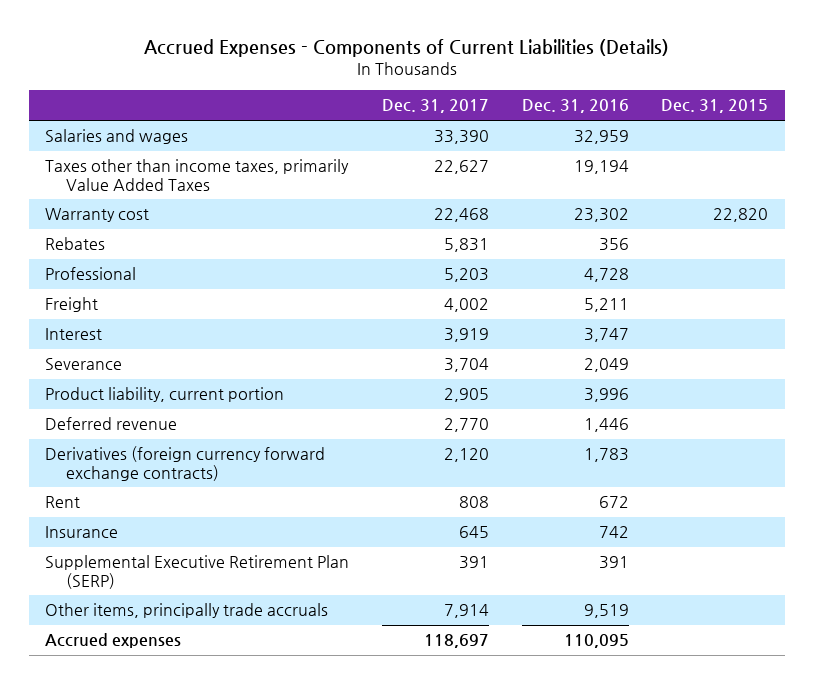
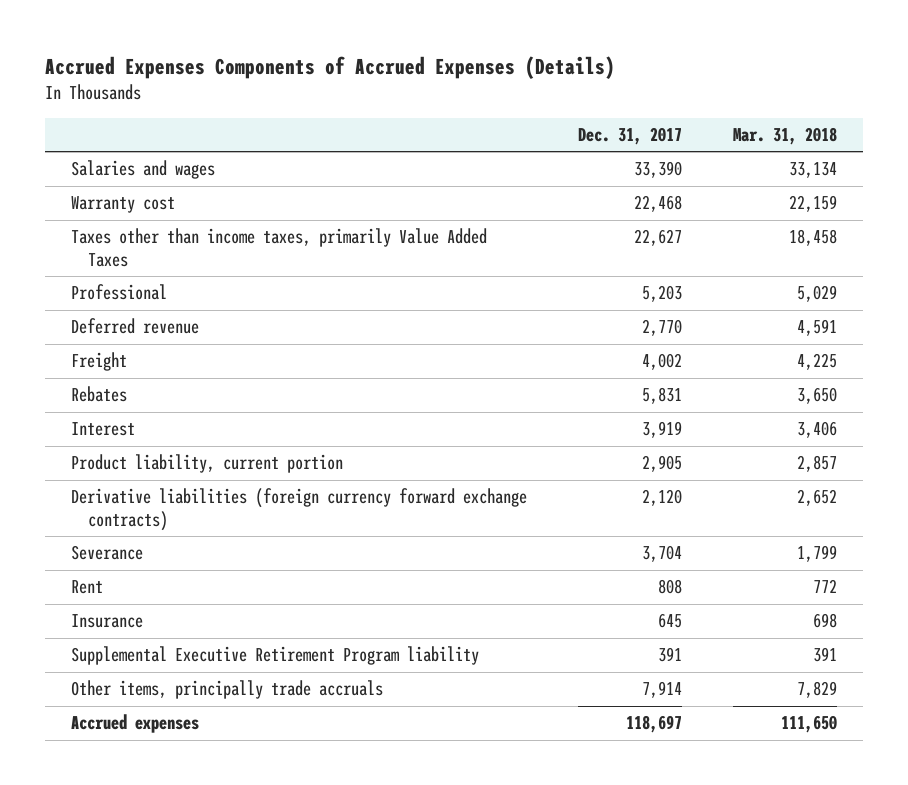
- Accrued Expenses - Components of Current Liabilities (Details)
+ Accrued Expenses Components of Accrued Expenses (Details)
- | Dec. 31, 2017 | Dec. 31, 2016 | Dec. 31, 2015
+ | Dec. 31, 2017 | Mar. 31, 2018
moved down: Taxes other than income taxes, primarily Value Added Taxes | 22,627 | 18,458
moved up: Deferred revenue | 2,770 | 4,591
moved down: Rebates | 5,831 | 3,650
- Derivatives (foreign currency forward exchange contracts) | 2,120 | 1,783 |
+ Derivative liabilities (foreign currency forward exchange contracts) | 2,120 | 2,652
moved down: Severance | 3,704 | 1,799
- Supplemental Executive Retirement Plan (SERP) | 391 | 391 |
+ Supplemental Executive Retirement Program liability | 391 | 391

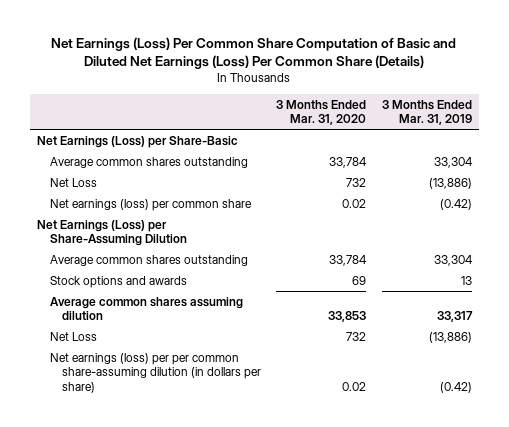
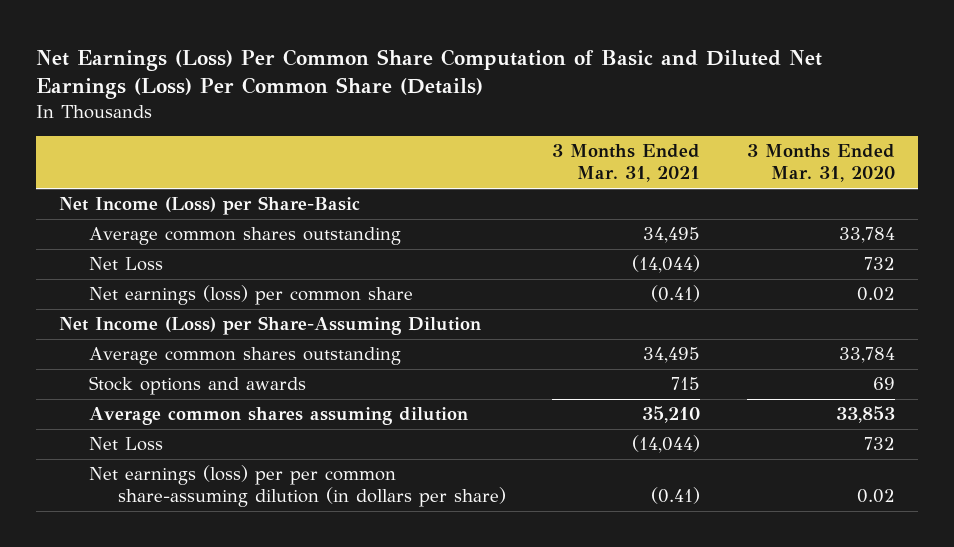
- | 3 Months Ended Mar. 31, 2020 | 3 Months Ended Mar. 31, 2019
+ | 3 Months Ended Mar. 31, 2021 | 3 Months Ended Mar. 31, 2020
- Net Earnings (Loss) per Share-Basic
+ Net Income (Loss) per Share-Basic
- Net Earnings (Loss) per Share-Assuming Dilution
+ Net Income (Loss) per Share-Assuming Dilution

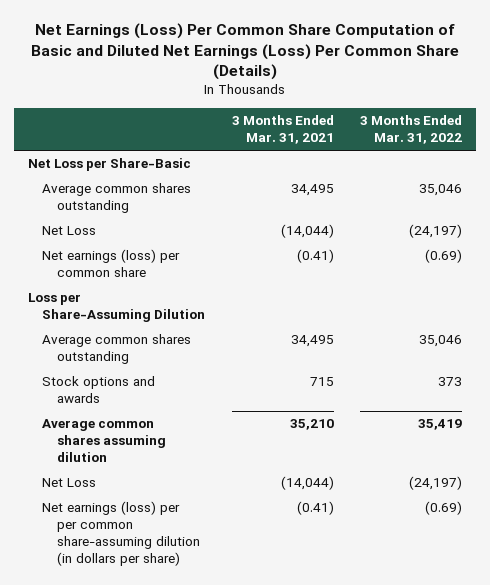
- | 3 Months Ended Mar. 31, 2021 | 3 Months Ended Mar. 31, 2020
+ | 3 Months Ended Mar. 31, 2021 | 3 Months Ended Mar. 31, 2022
- Net Income (Loss) per Share-Basic
+ Net Loss per Share-Basic
- Net Income (Loss) per Share-Assuming Dilution
+ Loss per Share-Assuming Dilution

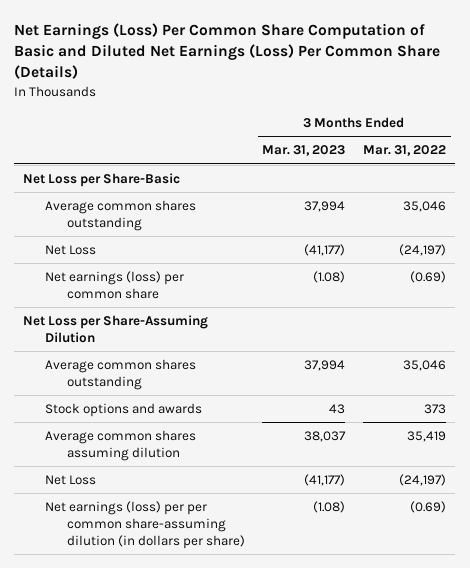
- | 3 Months Ended Mar. 31, 2021 | 3 Months Ended Mar. 31, 2022
+ | 3 Months Ended Mar. 31, 2023 | 3 Months Ended Mar. 31, 2022
- Loss per Share-Assuming Dilution
+ Net Loss per Share-Assuming Dilution

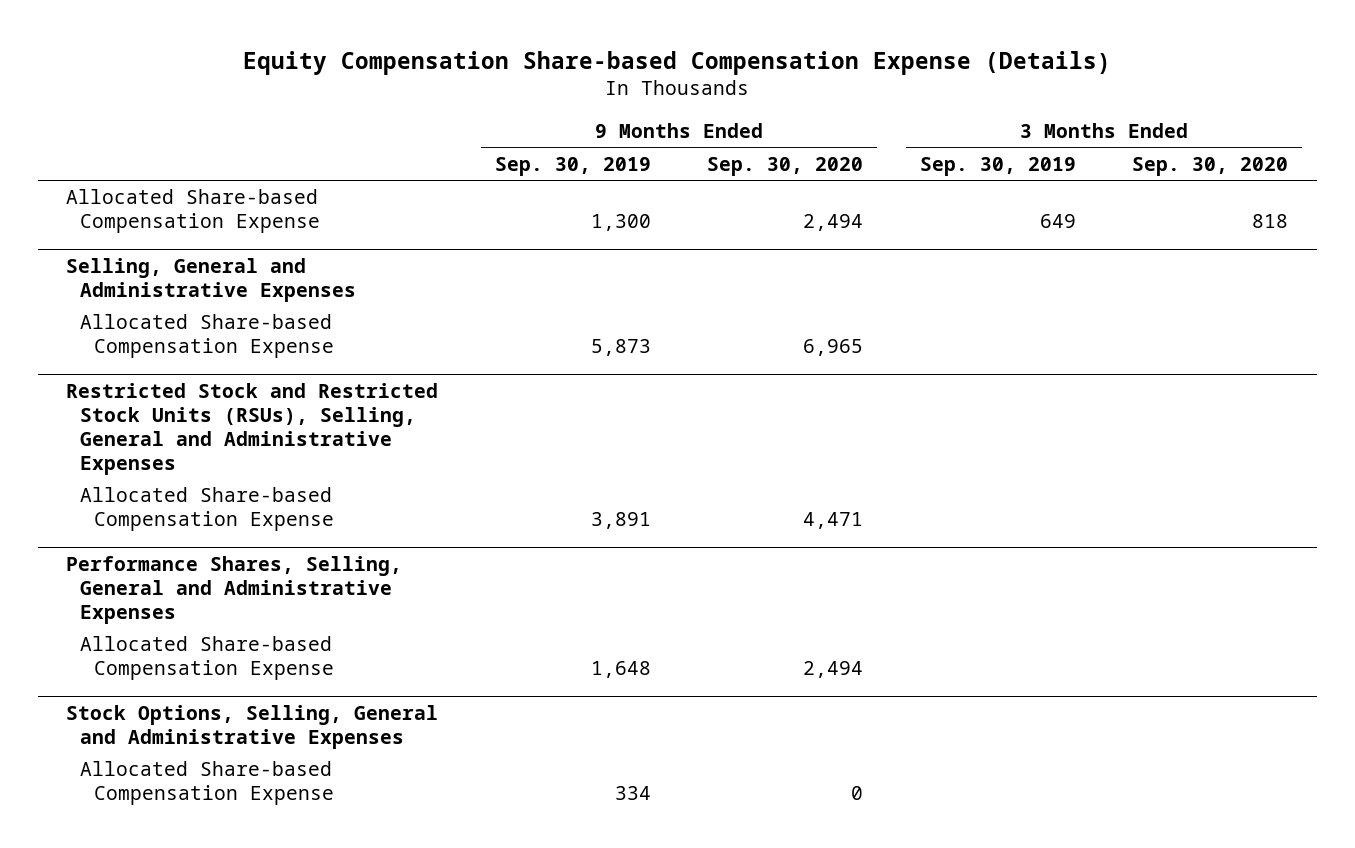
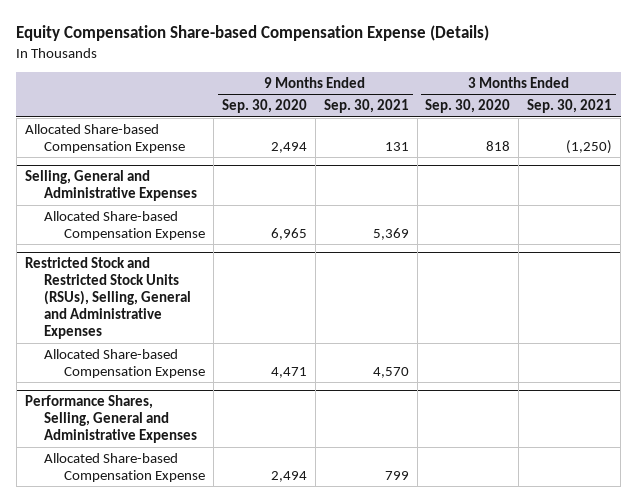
- | 9 Months Ended Sep. 30, 2019 | 9 Months Ended Sep. 30, 2020 | 3 Months Ended Sep. 30, 2019 | 3 Months Ended Sep. 30, 2020
+ | 9 Months Ended Sep. 30, 2020 | 9 Months Ended Sep. 30, 2021 | 3 Months Ended Sep. 30, 2020 | 3 Months Ended Sep. 30, 2021
- Stock Options, Selling, General and Administrative Expenses
- Allocated Share-based Compensation Expense | 334 | 0 | |

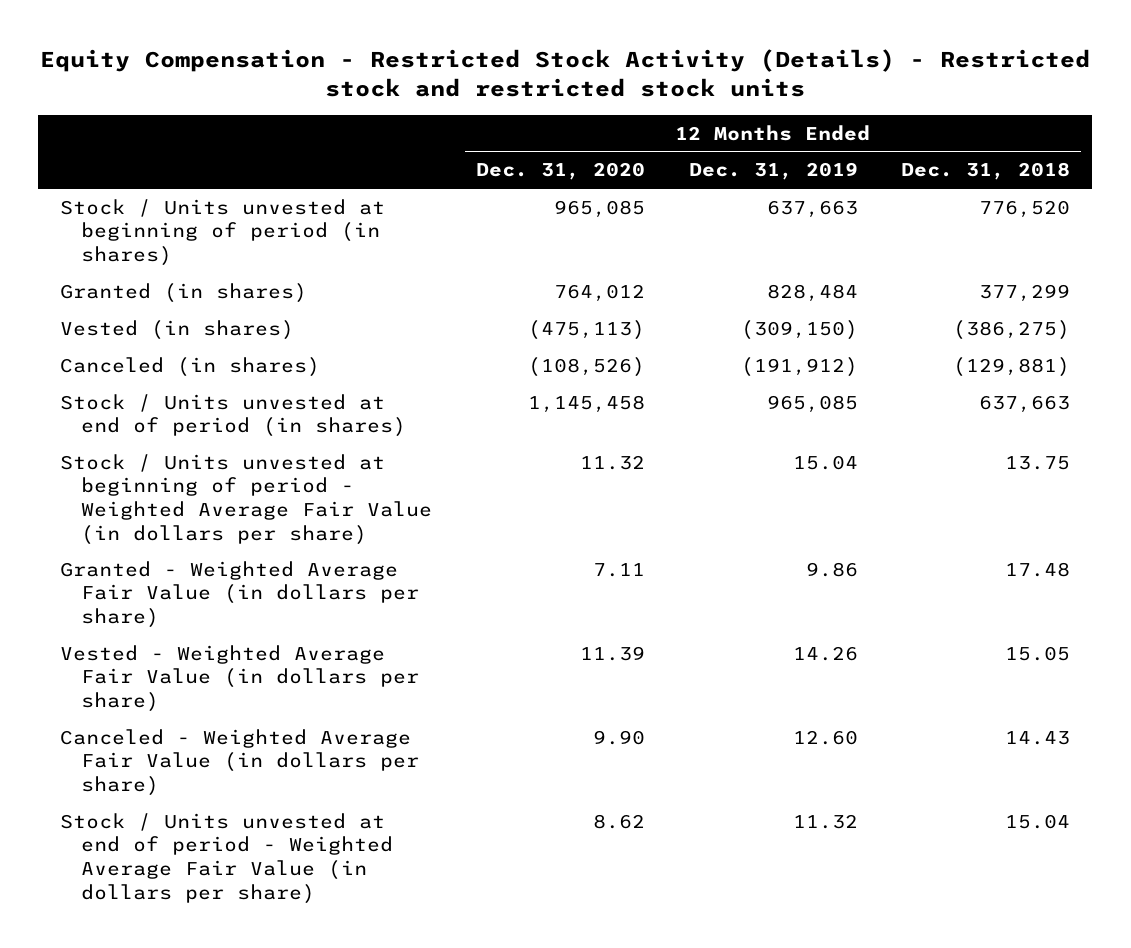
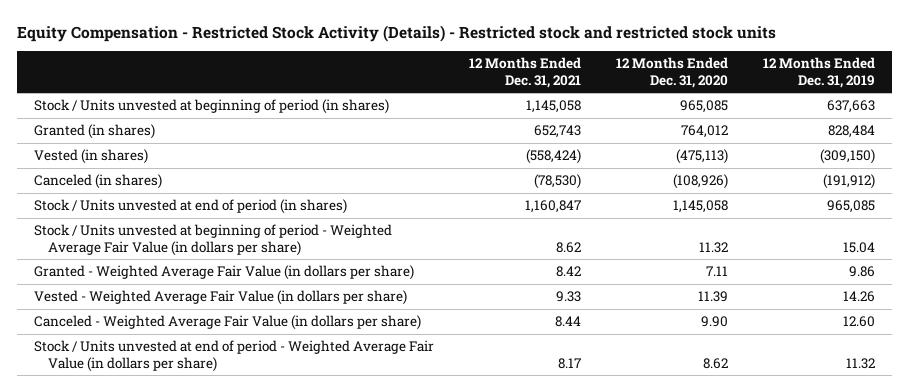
- | 12 Months Ended Dec. 31, 2020 | 12 Months Ended Dec. 31, 2019 | 12 Months Ended Dec. 31, 2018
+ | 12 Months Ended Dec. 31, 2021 | 12 Months Ended Dec. 31, 2020 | 12 Months Ended Dec. 31, 2019
- Canceled (in shares) | (108,526) | (191,912) | (129,881)
- Stock / Units unvested at end of period (in shares) | 1,145,458 | 965,085 | 637,663
+ Canceled (in shares) | (78,530) | (108,926) | (191,912)
+ Stock / Units unvested at end of period (in shares) | 1,160,847 | 1,145,058 | 965,085

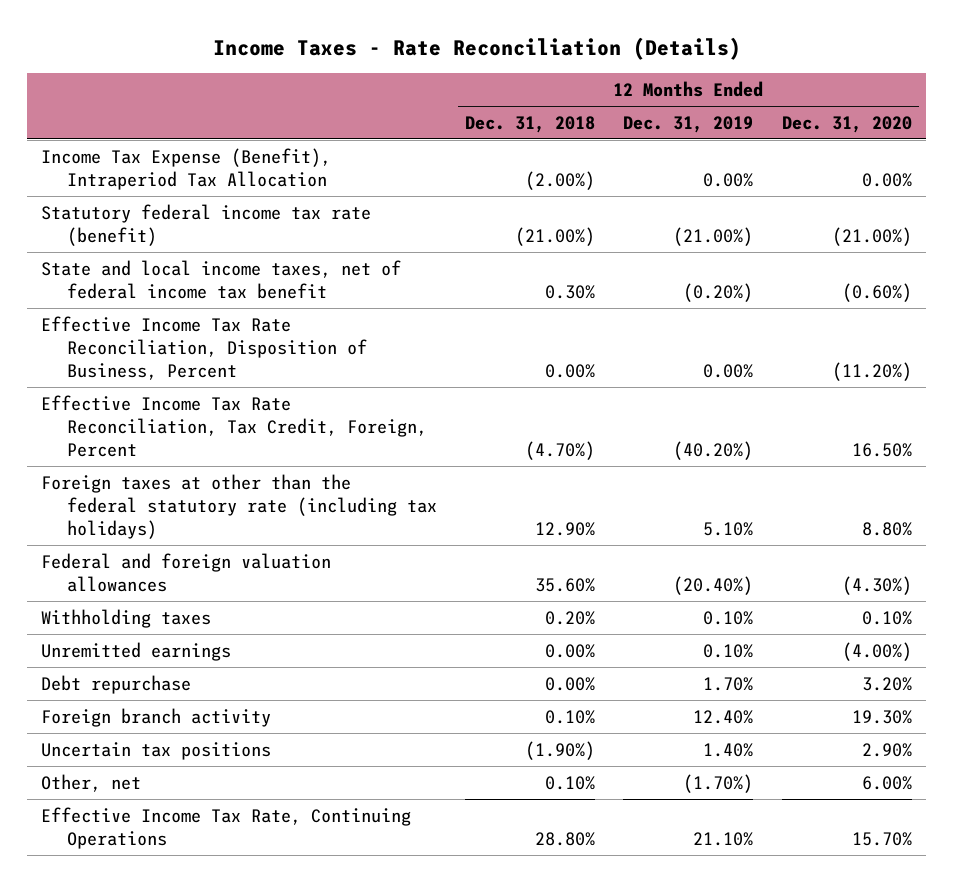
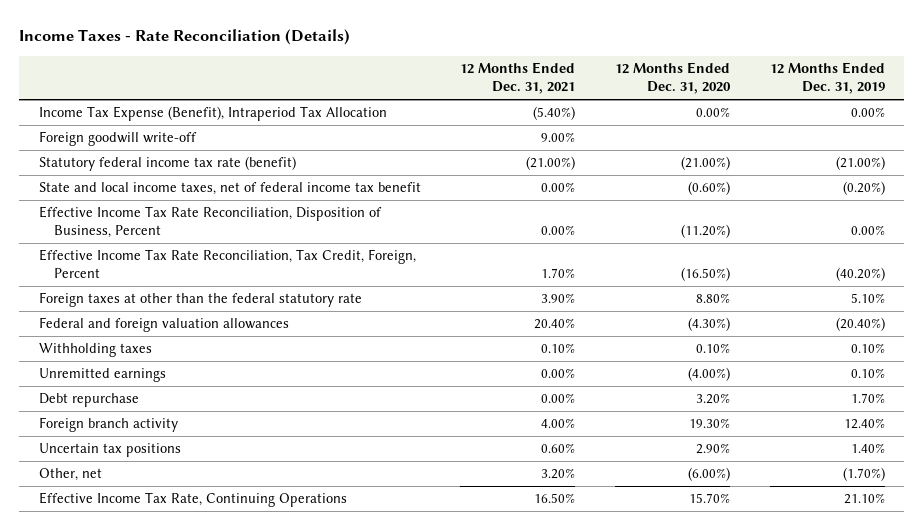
- | 12 Months Ended Dec. 31, 2018 | 12 Months Ended Dec. 31, 2019 | 12 Months Ended Dec. 31, 2020
+ | 12 Months Ended Dec. 31, 2021 | 12 Months Ended Dec. 31, 2020 | 12 Months Ended Dec. 31, 2019
+ Foreign goodwill write-off | 9.00% | |
- Effective Income Tax Rate Reconciliation, Tax Credit, Foreign, Percent | (4.70%) | (40.20%) | 16.50%
- Foreign taxes at other than the federal statutory rate (including tax holidays) | 12.90% | 5.10% | 8.80%
+ Effective Income Tax Rate Reconciliation, Tax Credit, Foreign, Percent | 1.70% | (16.50%) | (40.20%)
+ Foreign taxes at other than the federal statutory rate | 3.90% | 8.80% | 5.10%
- Other, net | 0.10% | (1.70%) | 6.00%
+ Other, net | 3.20% | (6.00%) | (1.70%)

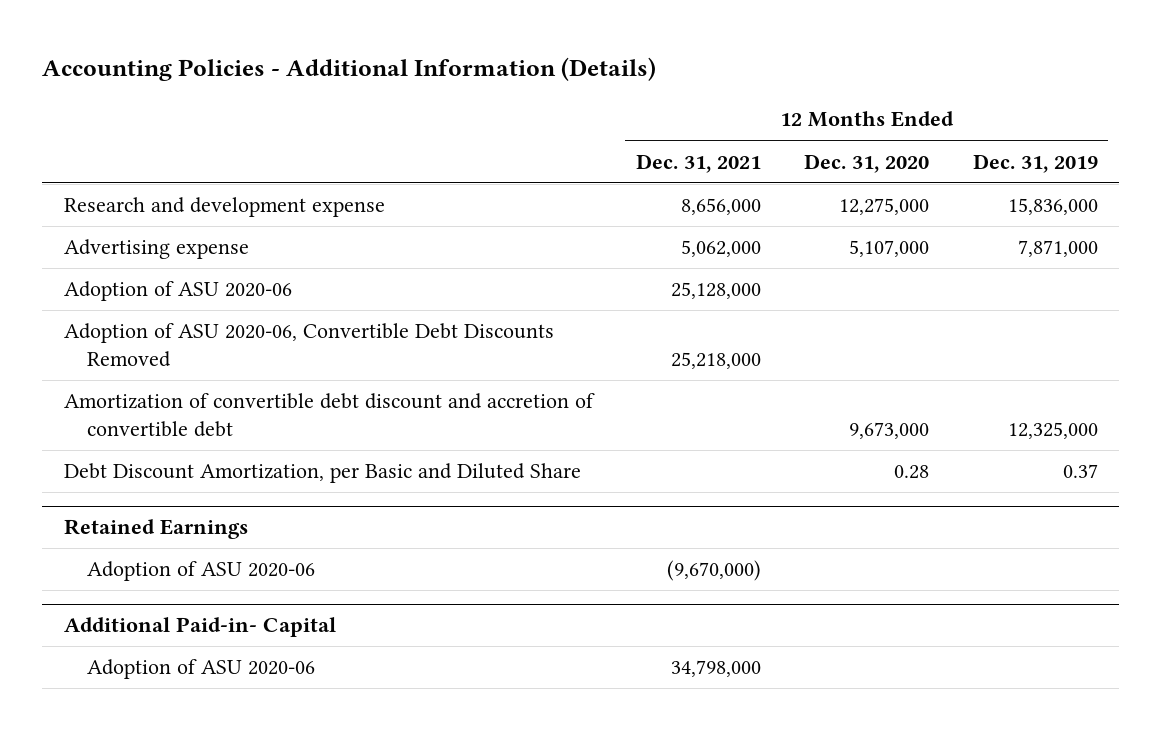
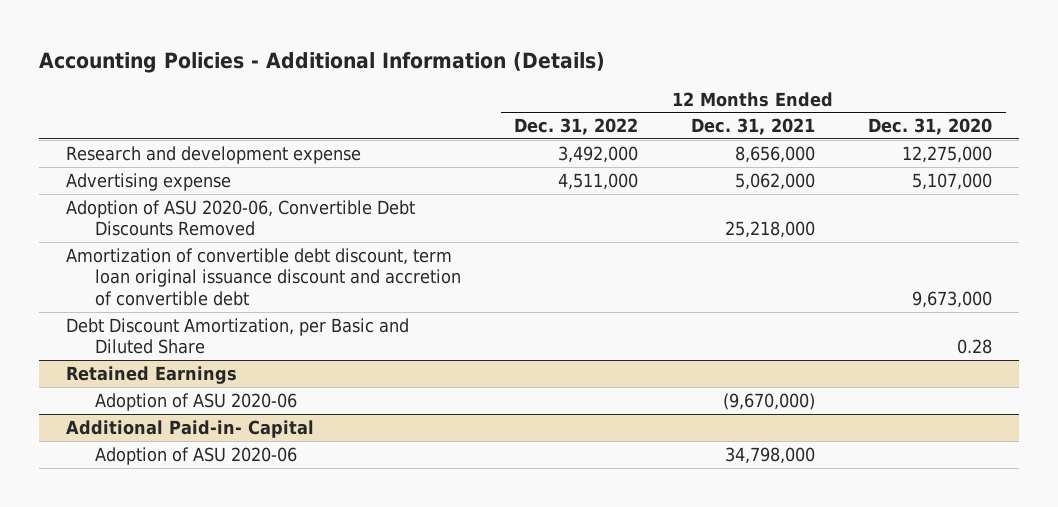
- | 12 Months Ended Dec. 31, 2021 | 12 Months Ended Dec. 31, 2020 | 12 Months Ended Dec. 31, 2019
+ | 12 Months Ended Dec. 31, 2022 | 12 Months Ended Dec. 31, 2021 | 12 Months Ended Dec. 31, 2020
- Adoption of ASU 2020-06 | 25,128,000 | |
- Amortization of convertible debt discount and accretion of convertible debt | | 9,673,000 | 12,325,000
+ Amortization of convertible debt discount, term loan original issuance discount and accretion of convertible debt | | | 9,673,000

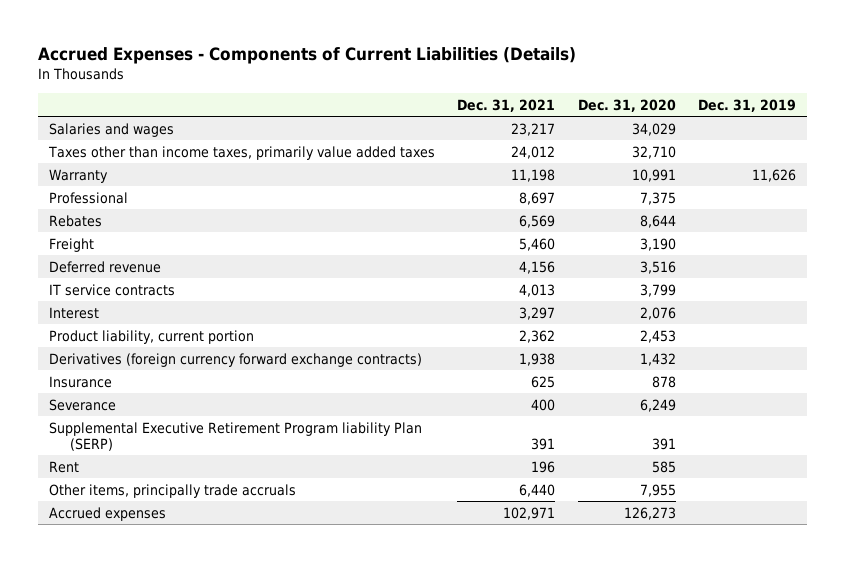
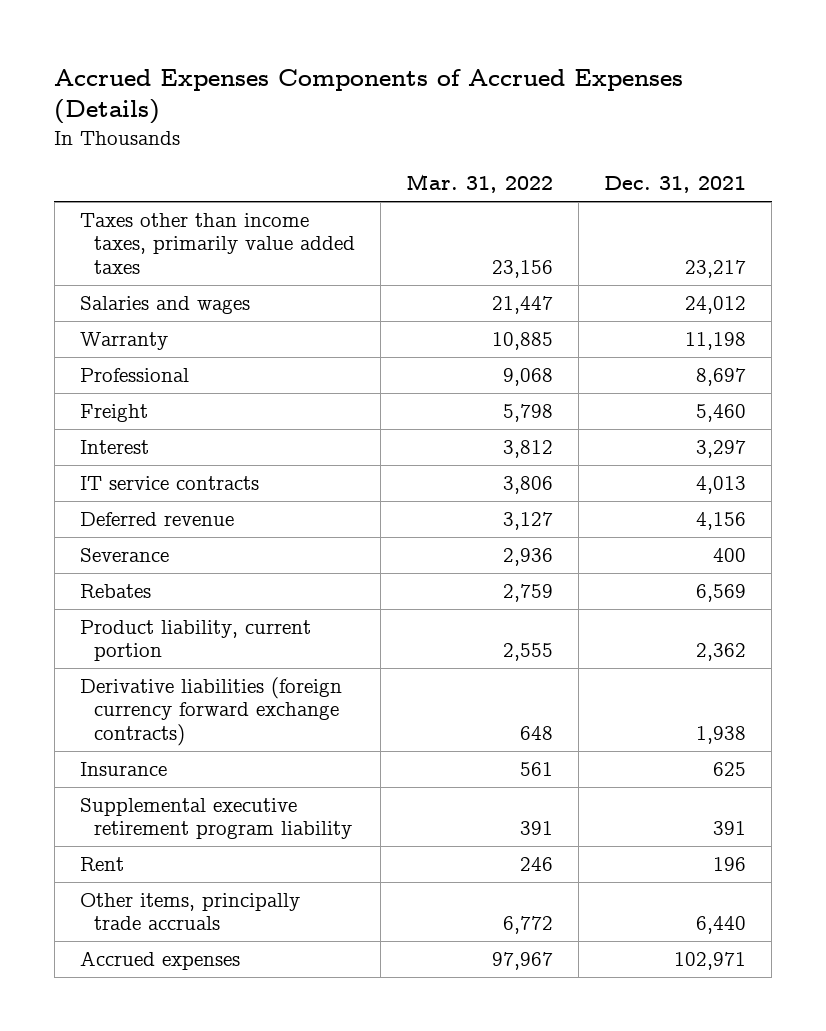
- Accrued Expenses - Components of Current Liabilities (Details)
+ Accrued Expenses Components of Accrued Expenses (Details)
- | Dec. 31, 2021 | Dec. 31, 2020 | Dec. 31, 2019
+ | Mar. 31, 2022 | Dec. 31, 2021
- Salaries and wages | 23,217 | 34,029 |
- Taxes other than income taxes, primarily value added taxes | 24,012 | 32,710 |
+ Taxes other than income taxes, primarily value added taxes | 23,156 | 23,217
+ Salaries and wages | 21,447 | 24,012
moved down: IT service contracts | 3,806 | 4,013
moved down: Deferred revenue | 3,127 | 4,156
moved up: Severance | 2,936 | 400
moved down: Rebates | 2,759 | 6,569
- Derivatives (foreign currency forward exchange contracts) | 1,938 | 1,432 |
+ Derivative liabilities (foreign currency forward exchange contracts) | 648 | 1,938
- Supplemental Executive Retirement Program liability Plan (SERP) | 391 | 391 |
+ Supplemental executive retirement program liability | 391 | 391

